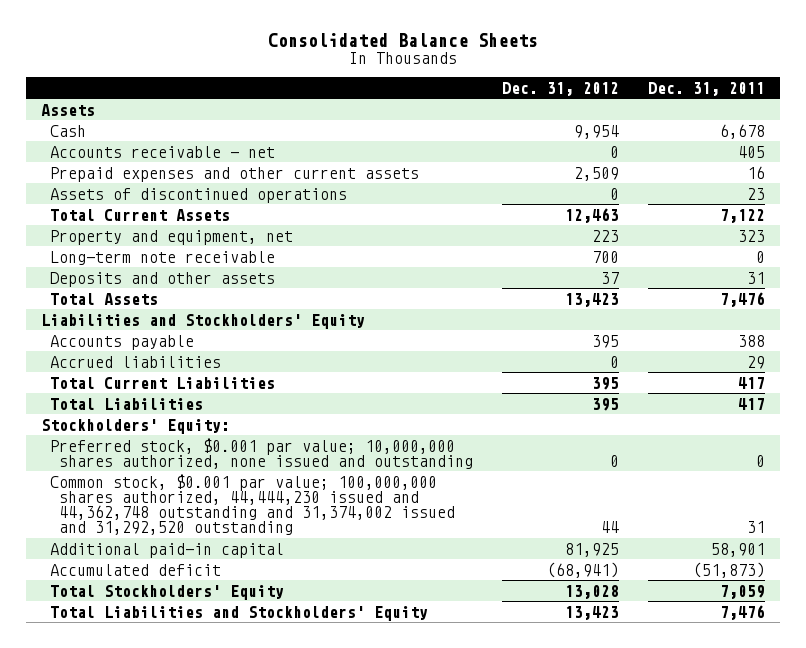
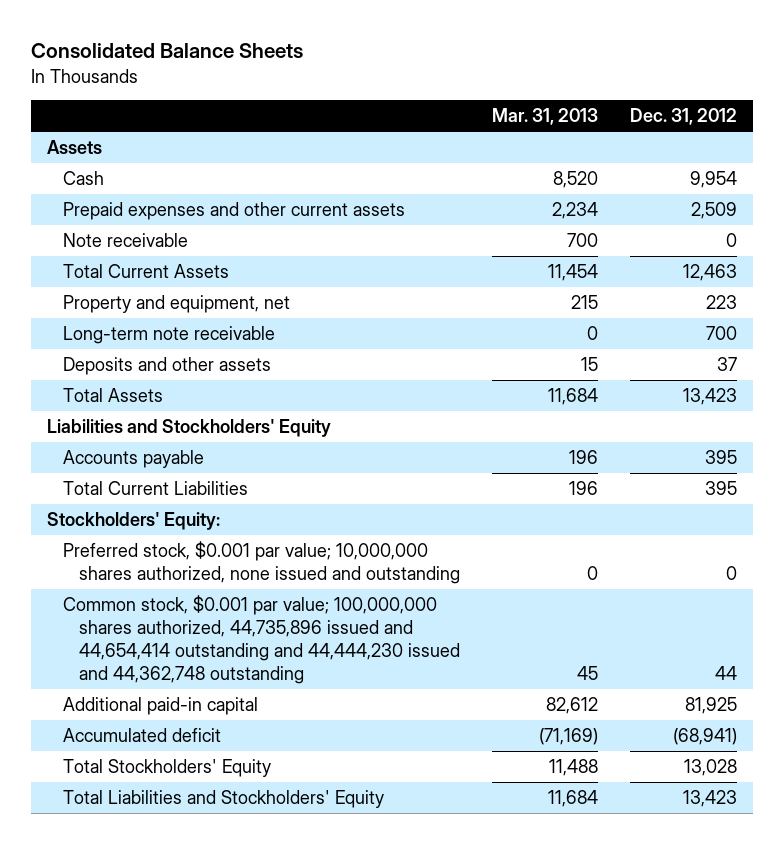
- | Dec. 31, 2012 | Dec. 31, 2011
+ | Mar. 31, 2013 | Dec. 31, 2012
- Accounts receivable - net | 0 | 405
- Assets of discontinued operations | 0 | 23
+ Note receivable | 700 | 0
- Accrued liabilities | 0 | 29
- Total Liabilities | 395 | 417
- Common stock, $0.001 par value; 100,000,000 shares authorized, 44,444,230 issued and 44,362,748 outstanding and 31,374,002 issued and 31,292,520 outstanding | 44 | 31
+ Common stock, $0.001 par value; 100,000,000 shares authorized, 44,735,896 issued and 44,654,414 outstanding and 44,444,230 issued and 44,362,748 outstanding | 45 | 44

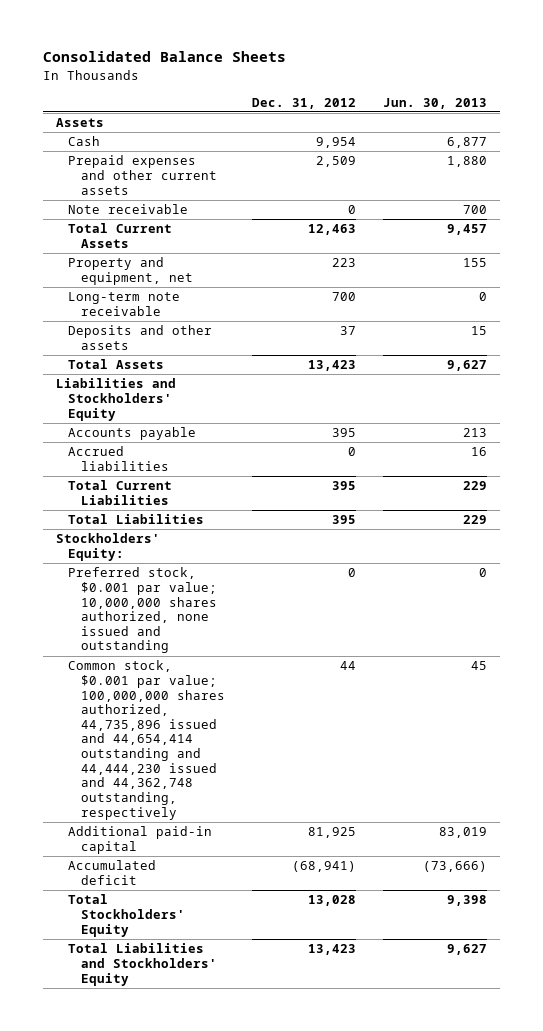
- | Mar. 31, 2013 | Dec. 31, 2012
+ | Dec. 31, 2012 | Jun. 30, 2013
+ Accrued liabilities | 0 | 16
+ Total Liabilities | 395 | 229
- Common stock, $0.001 par value; 100,000,000 shares authorized, 44,735,896 issued and 44,654,414 outstanding and 44,444,230 issued and 44,362,748 outstanding | 45 | 44
+ Common stock, $0.001 par value; 100,000,000 shares authorized, 44,735,896 issued and 44,654,414 outstanding and 44,444,230 issued and 44,362,748 outstanding, respectively | 44 | 45

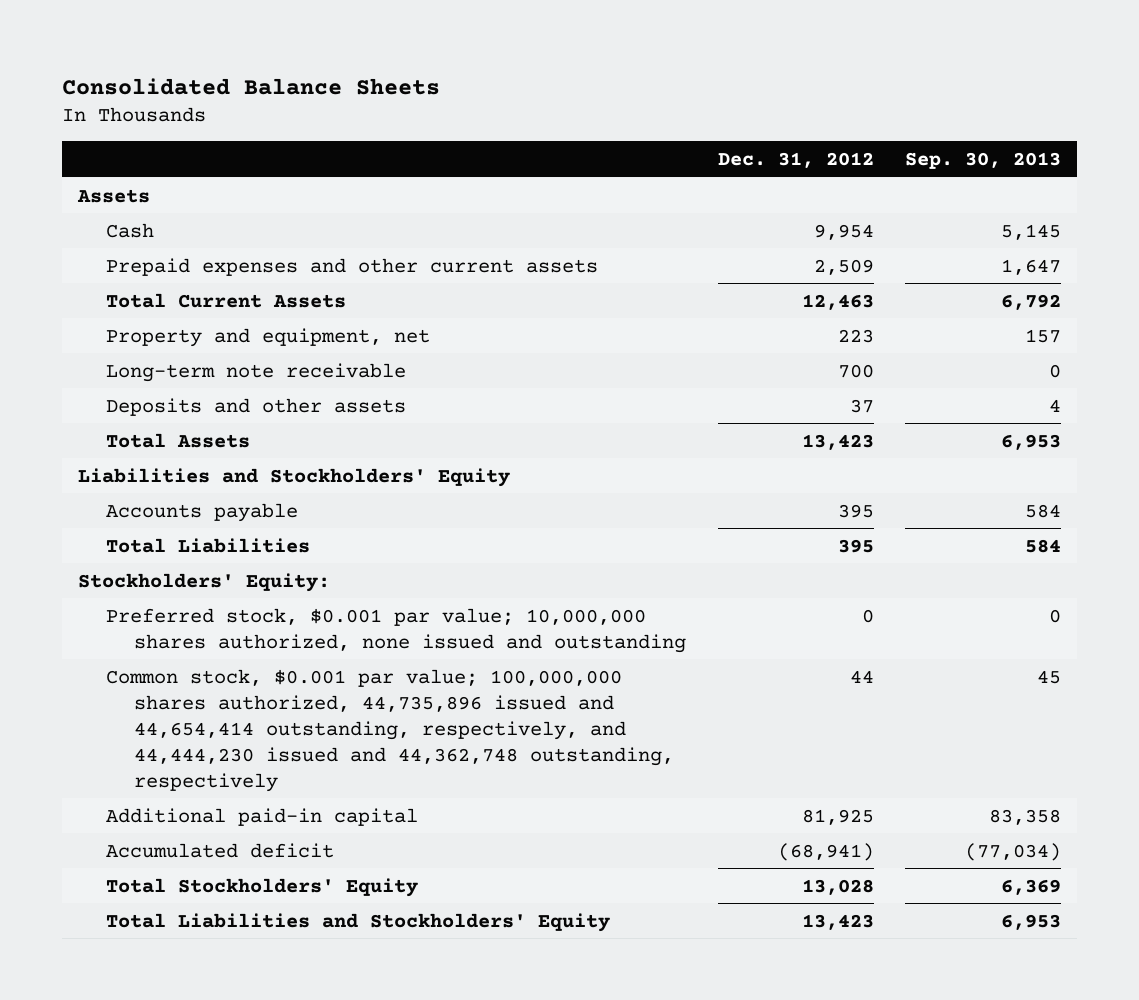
- | Dec. 31, 2012 | Jun. 30, 2013
+ | Dec. 31, 2012 | Sep. 30, 2013
- Note receivable | 0 | 700
- Accrued liabilities | 0 | 16
- Total Current Liabilities | 395 | 229
- Common stock, $0.001 par value; 100,000,000 shares authorized, 44,735,896 issued and 44,654,414 outstanding and 44,444,230 issued and 44,362,748 outstanding, respectively | 44 | 45
+ Common stock, $0.001 par value; 100,000,000 shares authorized, 44,735,896 issued and 44,654,414 outstanding, respectively, and 44,444,230 issued and 44,362,748 outstanding, respectively | 44 | 45

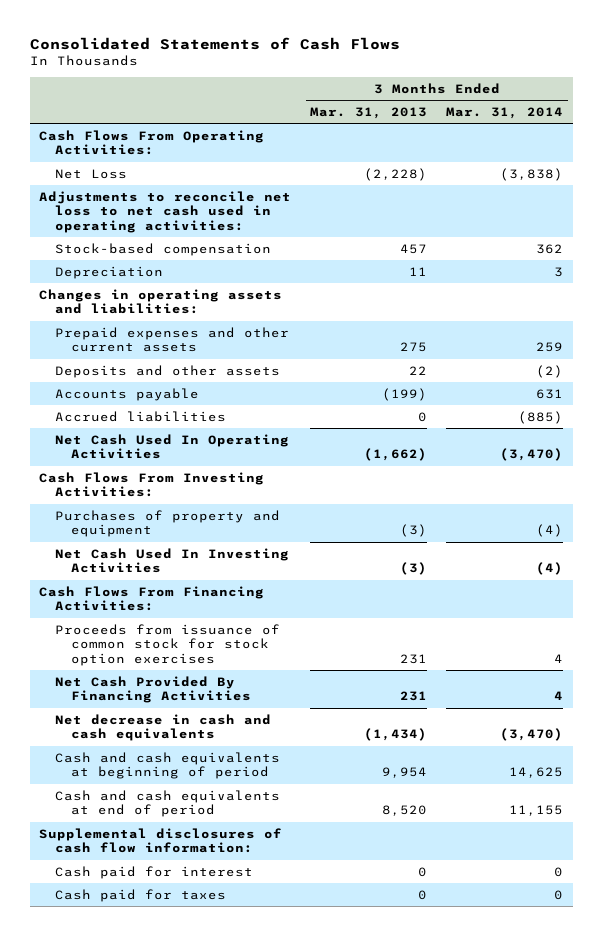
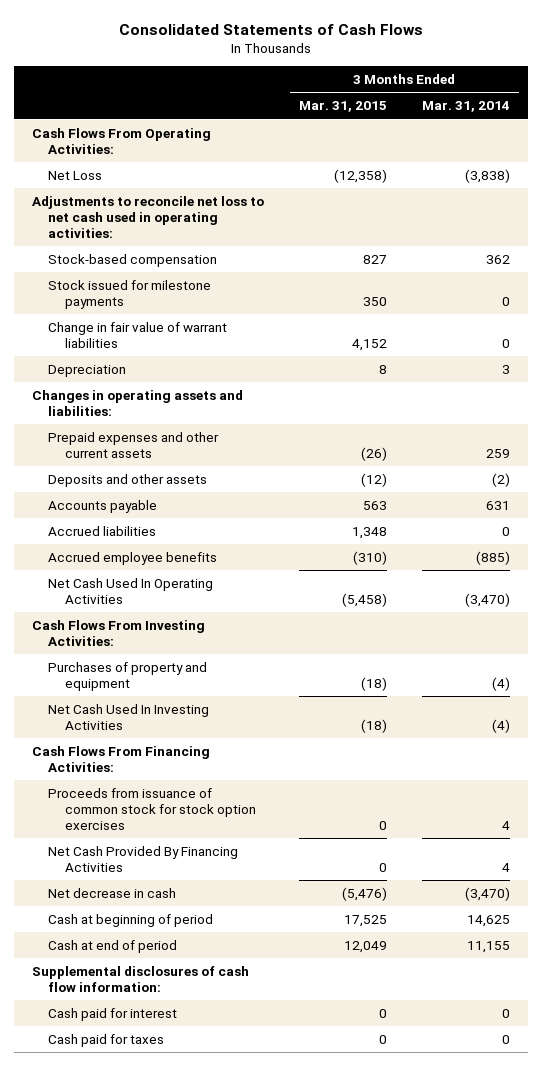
- | 3 Months Ended Mar. 31, 2013 | 3 Months Ended Mar. 31, 2014
+ | 3 Months Ended Mar. 31, 2015 | 3 Months Ended Mar. 31, 2014
+ Stock issued for milestone payments | 350 | 0
+ Change in fair value of warrant liabilities | 4,152 | 0
- Accrued liabilities | 0 | (885)
+ Accrued liabilities | 1,348 | 0
+ Accrued employee benefits | (310) | (885)
- Net decrease in cash and cash equivalents | (1,434) | (3,470)
- Cash and cash equivalents at beginning of period | 9,954 | 14,625
- Cash and cash equivalents at end of period | 8,520 | 11,155
+ Net decrease in cash | (5,476) | (3,470)
+ Cash at beginning of period | 17,525 | 14,625
+ Cash at end of period | 12,049 | 11,155

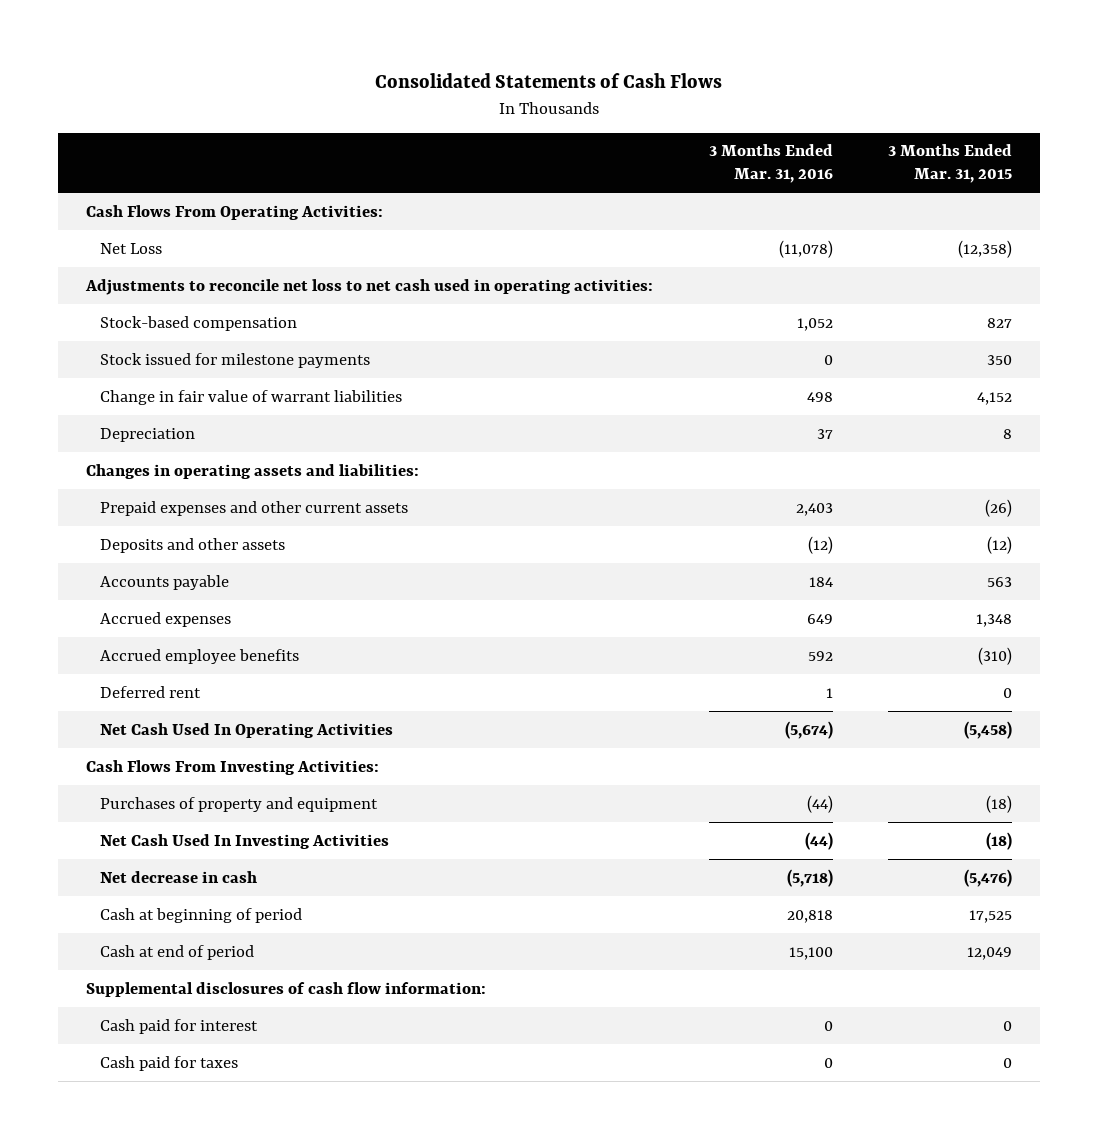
- | 3 Months Ended Mar. 31, 2015 | 3 Months Ended Mar. 31, 2014
+ | 3 Months Ended Mar. 31, 2016 | 3 Months Ended Mar. 31, 2015
- Accrued liabilities | 1,348 | 0
+ Accrued expenses | 649 | 1,348
+ Deferred rent | 1 | 0
- Cash Flows From Financing Activities:
- Proceeds from issuance of common stock for stock option exercises | 0 | 4
- Net Cash Provided By Financing Activities | 0 | 4

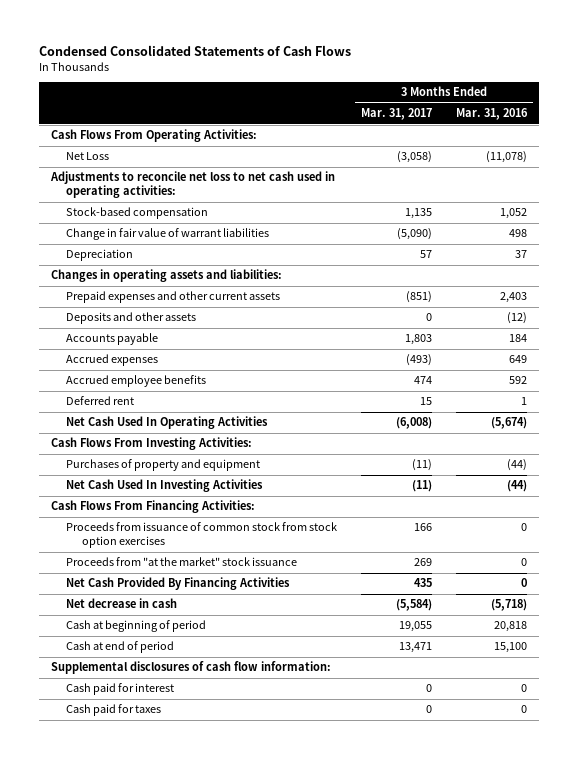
- Consolidated Statements of Cash Flows
+ Condensed Consolidated Statements of Cash Flows
- | 3 Months Ended Mar. 31, 2016 | 3 Months Ended Mar. 31, 2015
+ | 3 Months Ended Mar. 31, 2017 | 3 Months Ended Mar. 31, 2016
- Stock issued for milestone payments | 0 | 350
+ Cash Flows From Financing Activities:
+ Proceeds from issuance of common stock from stock option exercises | 166 | 0
+ Proceeds from "at the market" stock issuance | 269 | 0
+ Net Cash Provided By Financing Activities | 435 | 0

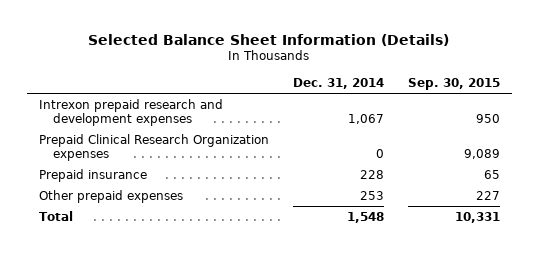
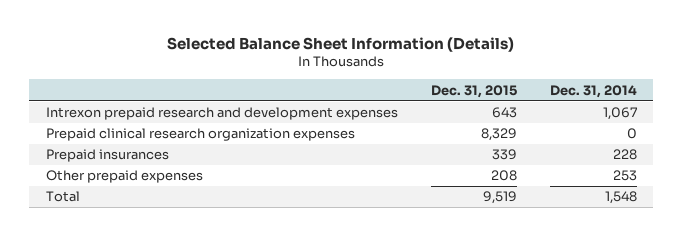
- | Dec. 31, 2014 | Sep. 30, 2015
+ | Dec. 31, 2015 | Dec. 31, 2014
- Prepaid Clinical Research Organization expenses | 0 | 9,089
- Prepaid insurance | 228 | 65
+ Prepaid clinical research organization expenses | 8,329 | 0
+ Prepaid insurances | 339 | 228

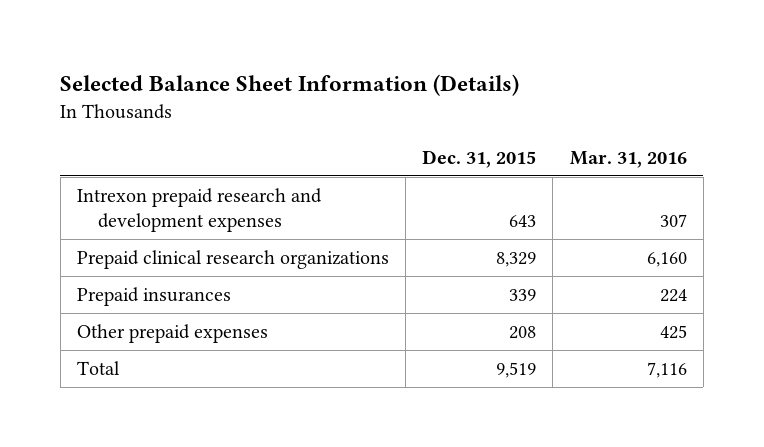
- | Dec. 31, 2015 | Dec. 31, 2014
+ | Dec. 31, 2015 | Mar. 31, 2016
- Prepaid clinical research organization expenses | 8,329 | 0
+ Prepaid clinical research organizations | 8,329 | 6,160

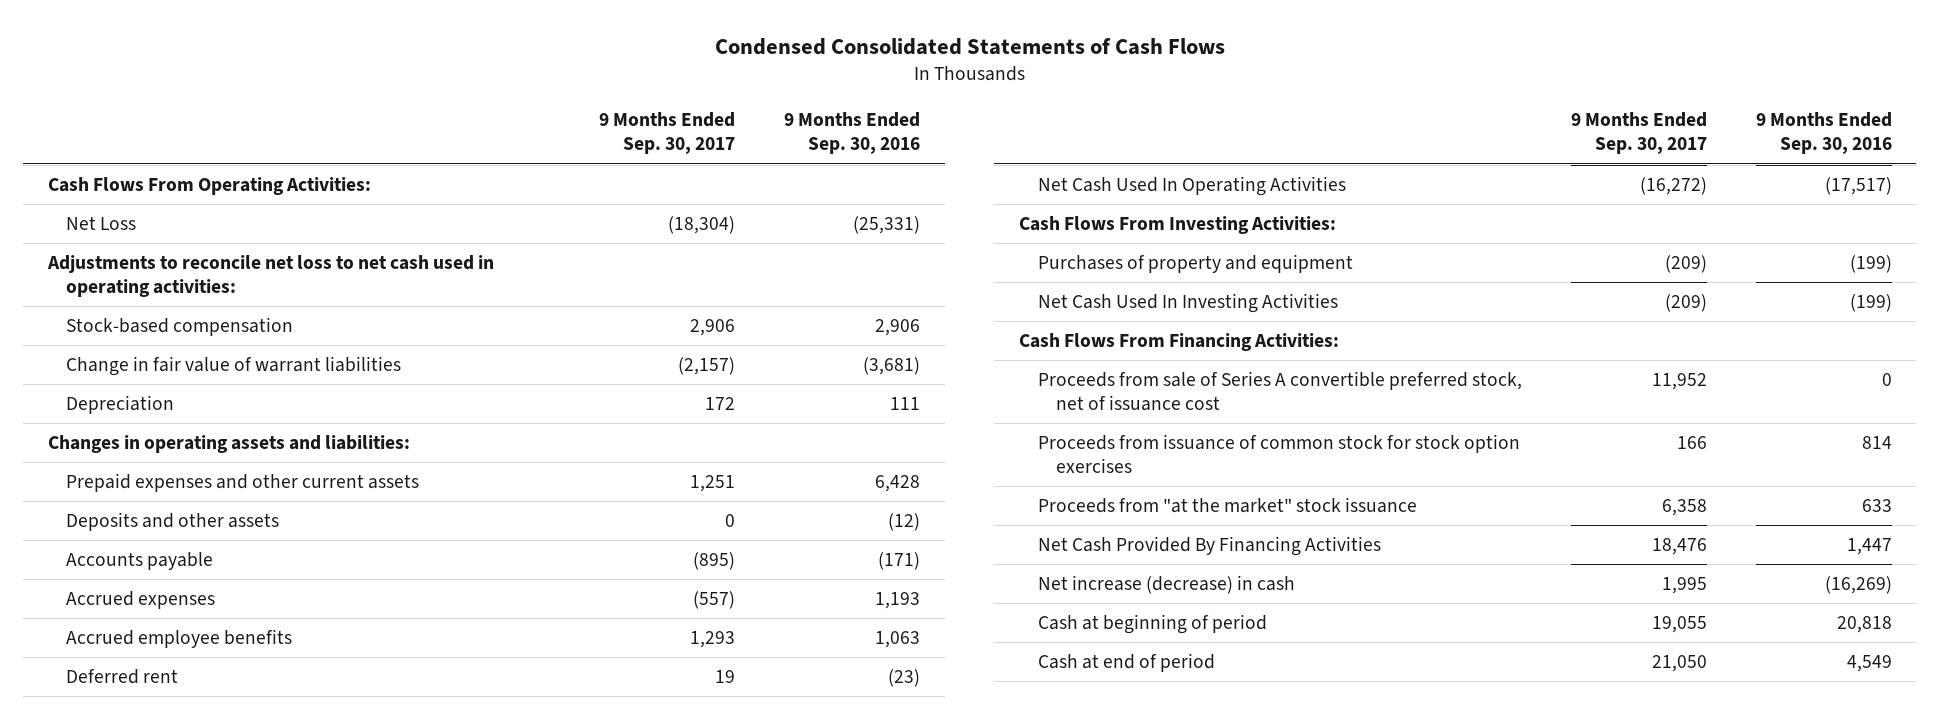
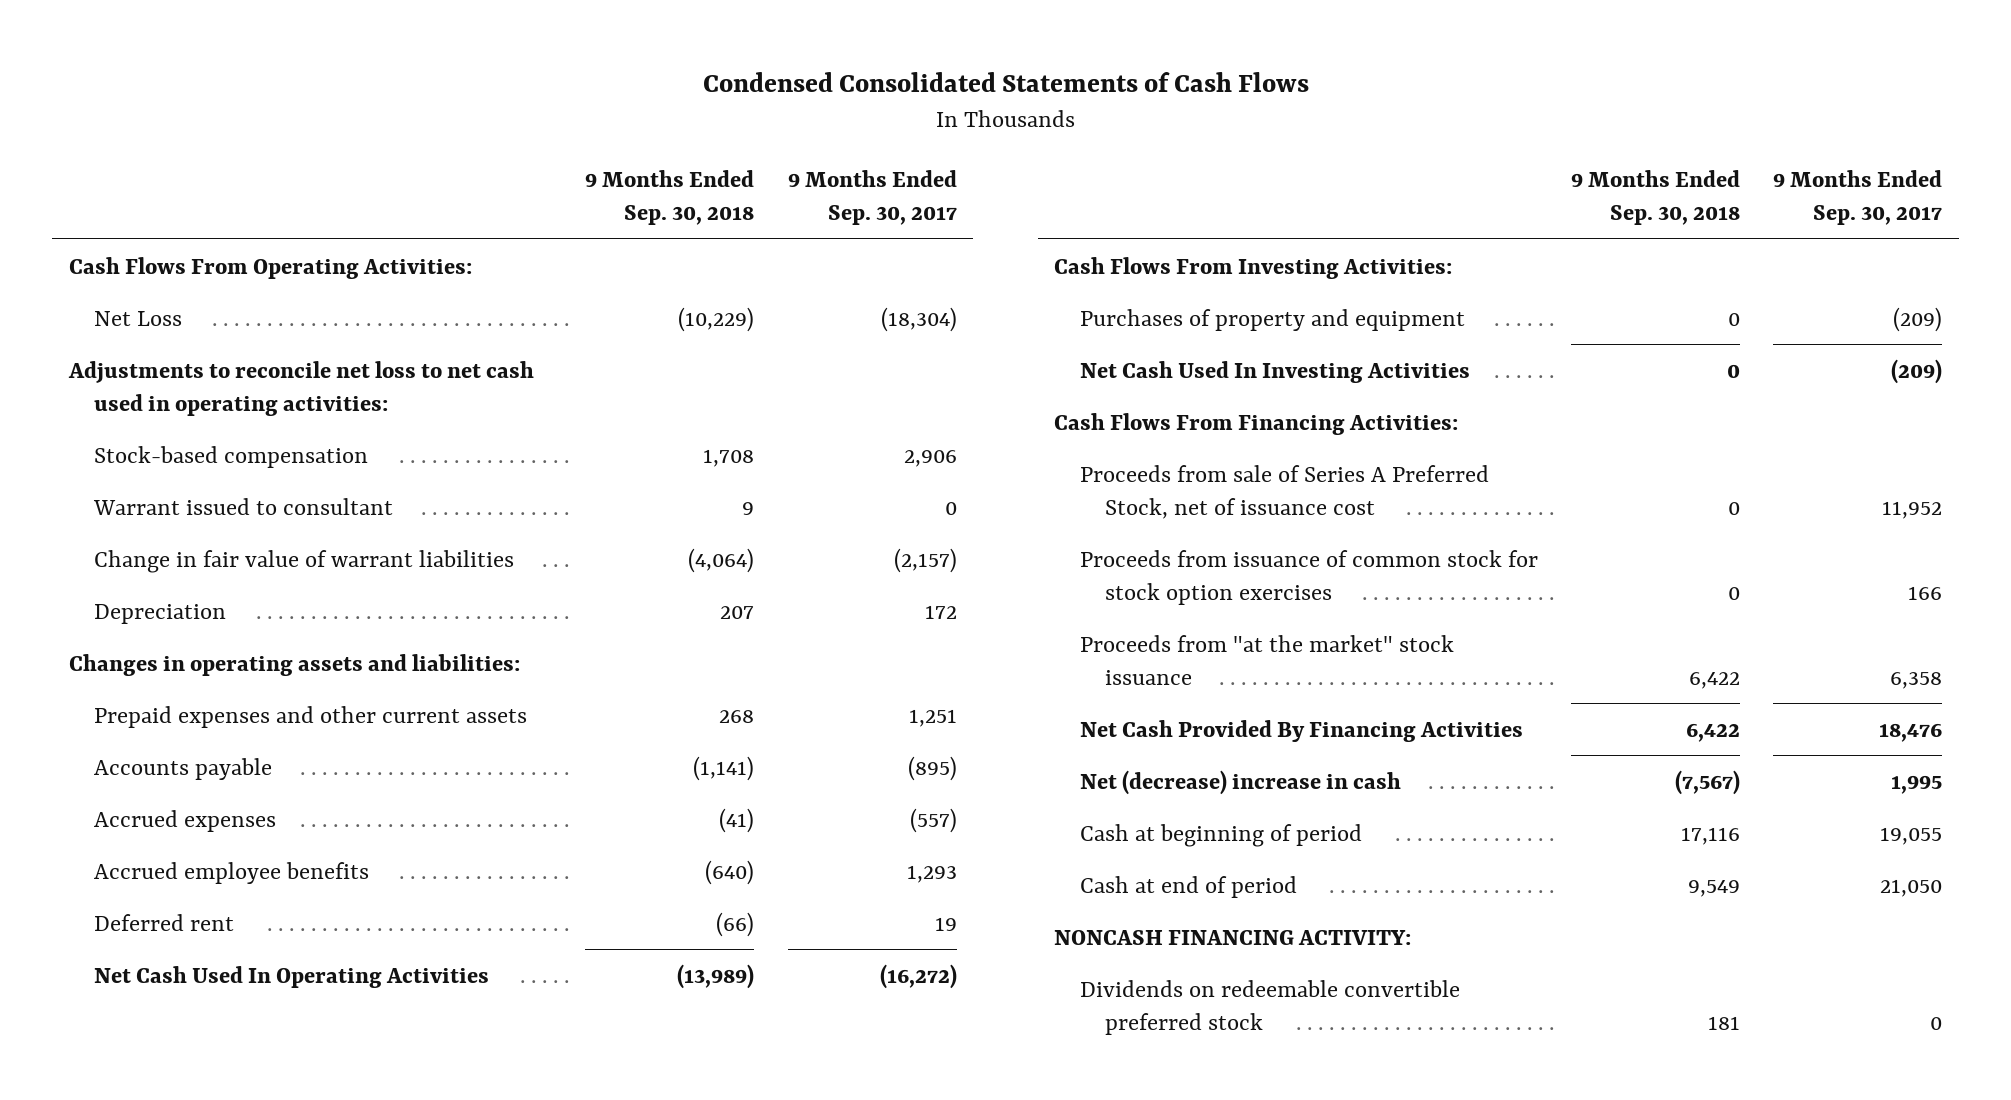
- | 9 Months Ended Sep. 30, 2017 | 9 Months Ended Sep. 30, 2016
+ | 9 Months Ended Sep. 30, 2018 | 9 Months Ended Sep. 30, 2017
+ Warrant issued to consultant | 9 | 0
- Deposits and other assets | 0 | (12)
- Proceeds from sale of Series A convertible preferred stock, net of issuance cost | 11,952 | 0
+ Proceeds from sale of Series A Preferred Stock, net of issuance cost | 0 | 11,952
- Net increase (decrease) in cash | 1,995 | (16,269)
+ Net (decrease) increase in cash | (7,567) | 1,995
+ NONCASH FINANCING ACTIVITY:
+ Dividends on redeemable convertible preferred stock | 181 | 0

